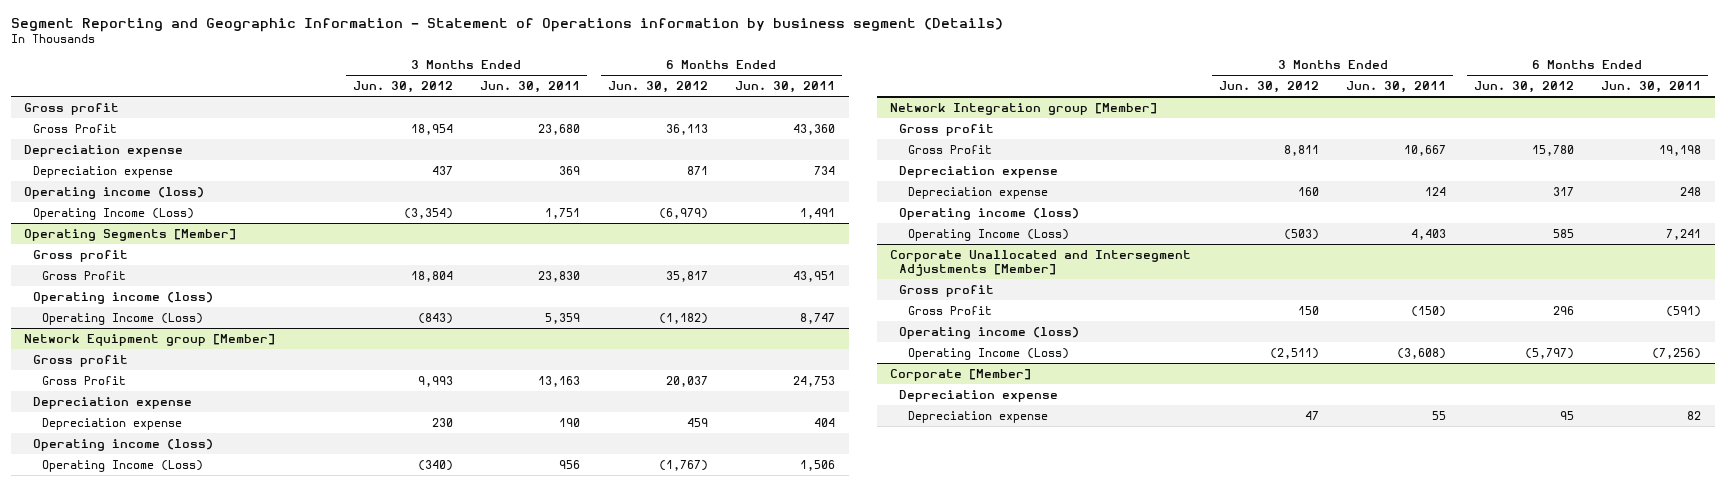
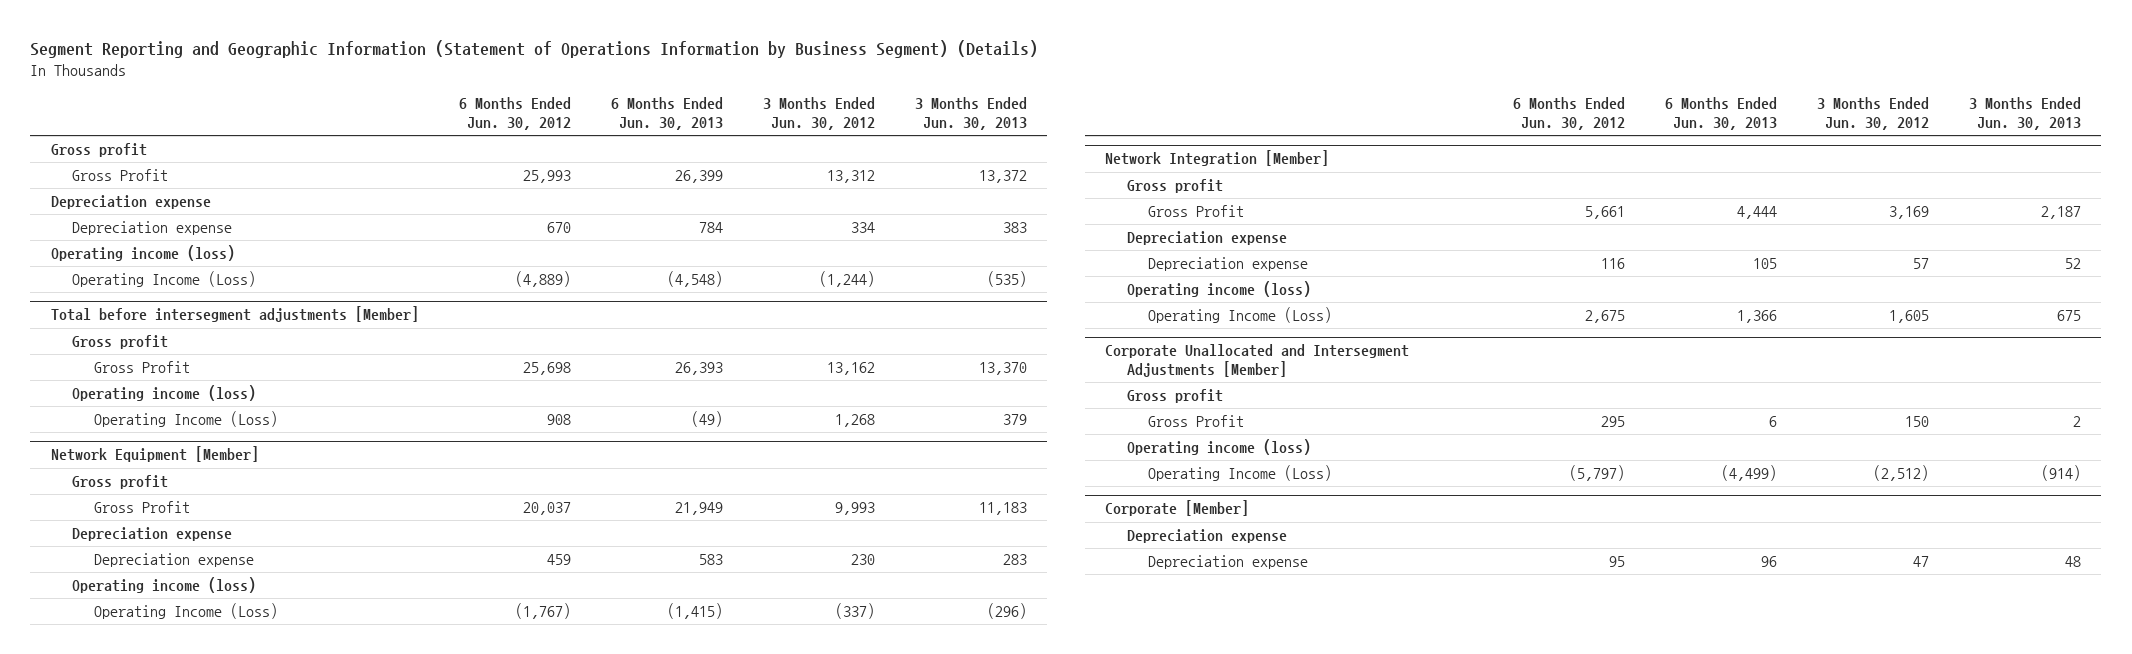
- Segment Reporting and Geographic Information - Statement of Operations information by business segment (Details)
+ Segment Reporting and Geographic Information (Statement of Operations Information by Business Segment) (Details)
- | 3 Months Ended Jun. 30, 2012 | 3 Months Ended Jun. 30, 2011 | 6 Months Ended Jun. 30, 2012 | 6 Months Ended Jun. 30, 2011
+ | 6 Months Ended Jun. 30, 2012 | 6 Months Ended Jun. 30, 2013 | 3 Months Ended Jun. 30, 2012 | 3 Months Ended Jun. 30, 2013
- Gross Profit | 18,954 | 23,680 | 36,113 | 43,360
+ Gross Profit | 25,993 | 26,399 | 13,312 | 13,372
- Depreciation expense | 437 | 369 | 871 | 734
+ Depreciation expense | 670 | 784 | 334 | 383
- Operating Income (Loss) | (3,354) | 1,751 | (6,979) | 1,491
- Operating Segments [Member]
+ Operating Income (Loss) | (4,889) | (4,548) | (1,244) | (535)
+ Total before intersegment adjustments [Member]
- Gross Profit | 18,804 | 23,830 | 35,817 | 43,951
+ Gross Profit | 25,698 | 26,393 | 13,162 | 13,370
- Operating Income (Loss) | (843) | 5,359 | (1,182) | 8,747
- Network Equipment group [Member]
+ Operating Income (Loss) | 908 | (49) | 1,268 | 379
+ Network Equipment [Member]
- Operating Income (Loss) | (340) | 956 | (1,767) | 1,506
- Network Integration group [Member]
+ Operating Income (Loss) | (1,767) | (1,415) | (337) | (296)
+ Network Integration [Member]
- Gross Profit | 8,811 | 10,667 | 15,780 | 19,198
+ Gross Profit | 5,661 | 4,444 | 3,169 | 2,187
- Depreciation expense | 160 | 124 | 317 | 248
+ Depreciation expense | 116 | 105 | 57 | 52
- Operating Income (Loss) | (503) | 4,403 | 585 | 7,241
+ Operating Income (Loss) | 2,675 | 1,366 | 1,605 | 675
@ Corporate Unallocated and Intersegment Adjustments [Member]
- Gross Profit | 150 | (150) | 296 | (591)
+ Gross Profit | 295 | 6 | 150 | 2
- Operating Income (Loss) | (2,511) | (3,608) | (5,797) | (7,256)
+ Operating Income (Loss) | (5,797) | (4,499) | (2,512) | (914)

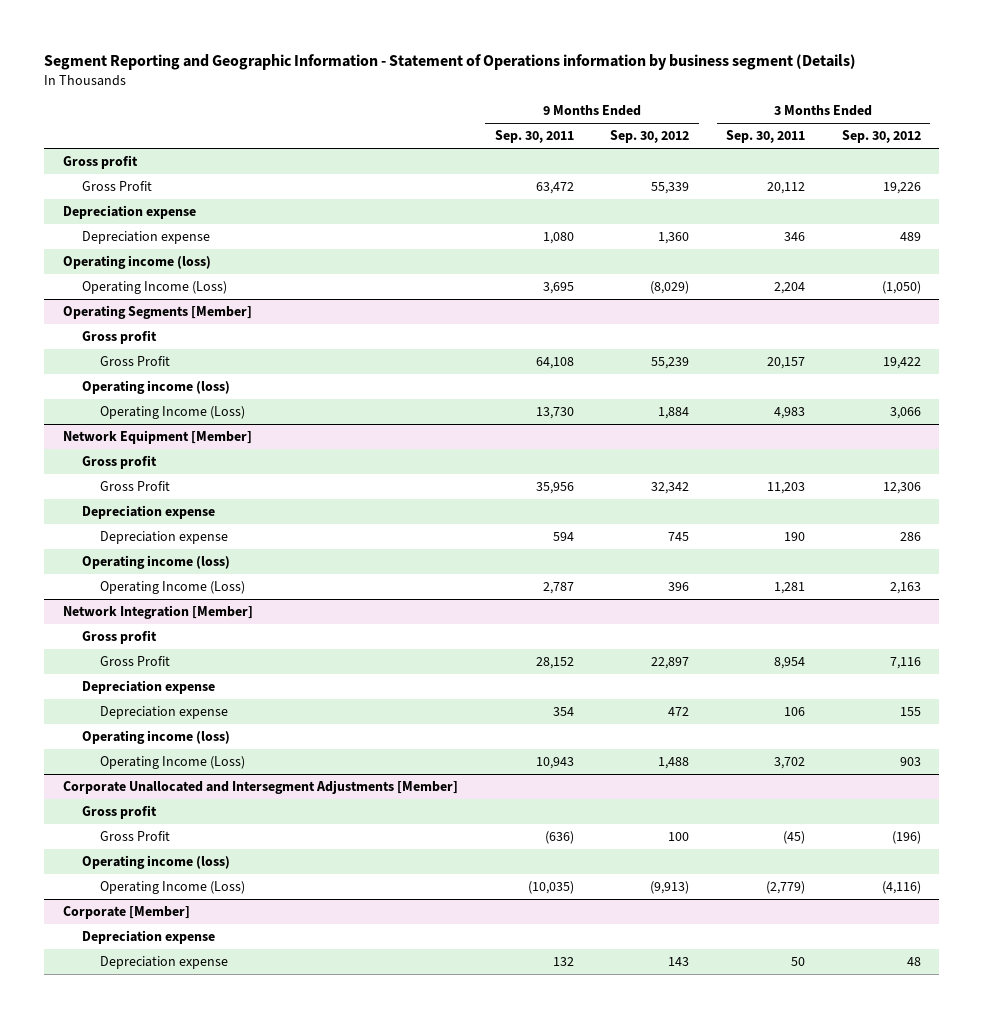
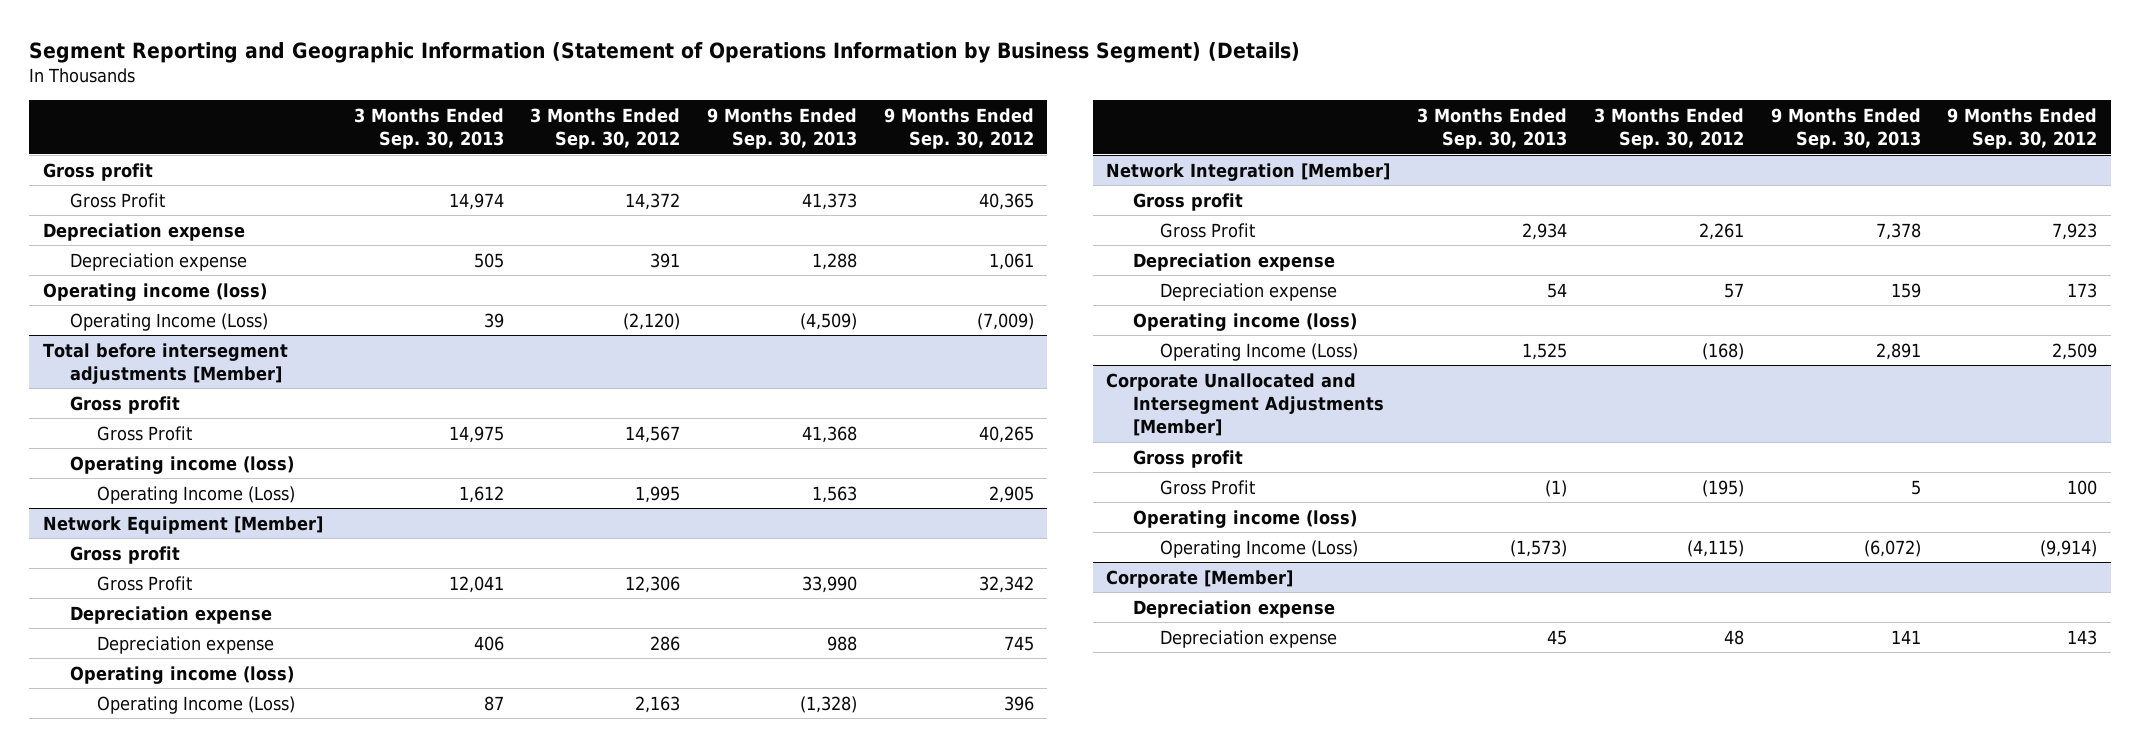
- Segment Reporting and Geographic Information - Statement of Operations information by business segment (Details)
+ Segment Reporting and Geographic Information (Statement of Operations Information by Business Segment) (Details)
- | 9 Months Ended Sep. 30, 2011 | 9 Months Ended Sep. 30, 2012 | 3 Months Ended Sep. 30, 2011 | 3 Months Ended Sep. 30, 2012
+ | 3 Months Ended Sep. 30, 2013 | 3 Months Ended Sep. 30, 2012 | 9 Months Ended Sep. 30, 2013 | 9 Months Ended Sep. 30, 2012
- Gross Profit | 63,472 | 55,339 | 20,112 | 19,226
+ Gross Profit | 14,974 | 14,372 | 41,373 | 40,365
- Depreciation expense | 1,080 | 1,360 | 346 | 489
+ Depreciation expense | 505 | 391 | 1,288 | 1,061
- Operating Income (Loss) | 3,695 | (8,029) | 2,204 | (1,050)
- Operating Segments [Member]
+ Operating Income (Loss) | 39 | (2,120) | (4,509) | (7,009)
+ Total before intersegment adjustments [Member]
- Gross Profit | 64,108 | 55,239 | 20,157 | 19,422
+ Gross Profit | 14,975 | 14,567 | 41,368 | 40,265
- Operating Income (Loss) | 13,730 | 1,884 | 4,983 | 3,066
+ Operating Income (Loss) | 1,612 | 1,995 | 1,563 | 2,905
@ Network Integration [Member]
- Gross Profit | 28,152 | 22,897 | 8,954 | 7,116
+ Gross Profit | 2,934 | 2,261 | 7,378 | 7,923
- Depreciation expense | 354 | 472 | 106 | 155
+ Depreciation expense | 54 | 57 | 159 | 173
- Operating Income (Loss) | 10,943 | 1,488 | 3,702 | 903
+ Operating Income (Loss) | 1,525 | (168) | 2,891 | 2,509
@ Corporate Unallocated and Intersegment Adjustments [Member]
- Gross Profit | (636) | 100 | (45) | (196)
+ Gross Profit | (1) | (195) | 5 | 100
- Operating Income (Loss) | (10,035) | (9,913) | (2,779) | (4,116)
+ Operating Income (Loss) | (1,573) | (4,115) | (6,072) | (9,914)

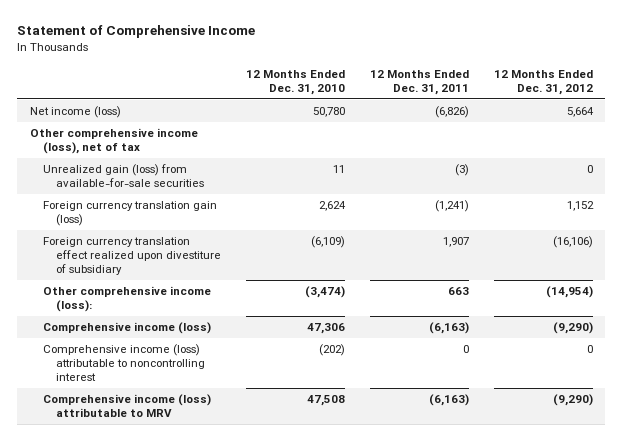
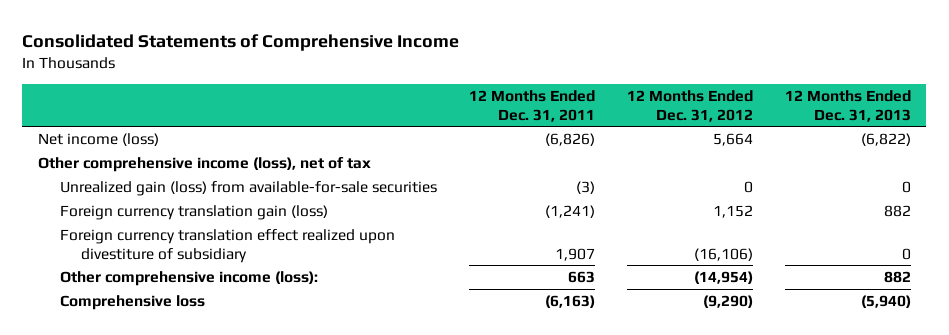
- Statement of Comprehensive Income
+ Consolidated Statements of Comprehensive Income
- | 12 Months Ended Dec. 31, 2010 | 12 Months Ended Dec. 31, 2011 | 12 Months Ended Dec. 31, 2012
+ | 12 Months Ended Dec. 31, 2011 | 12 Months Ended Dec. 31, 2012 | 12 Months Ended Dec. 31, 2013
- Comprehensive income (loss) | 47,306 | (6,163) | (9,290)
- Comprehensive income (loss) attributable to noncontrolling interest | (202) | 0 | 0
- Comprehensive income (loss) attributable to MRV | 47,508 | (6,163) | (9,290)
+ Comprehensive loss | (6,163) | (9,290) | (5,940)

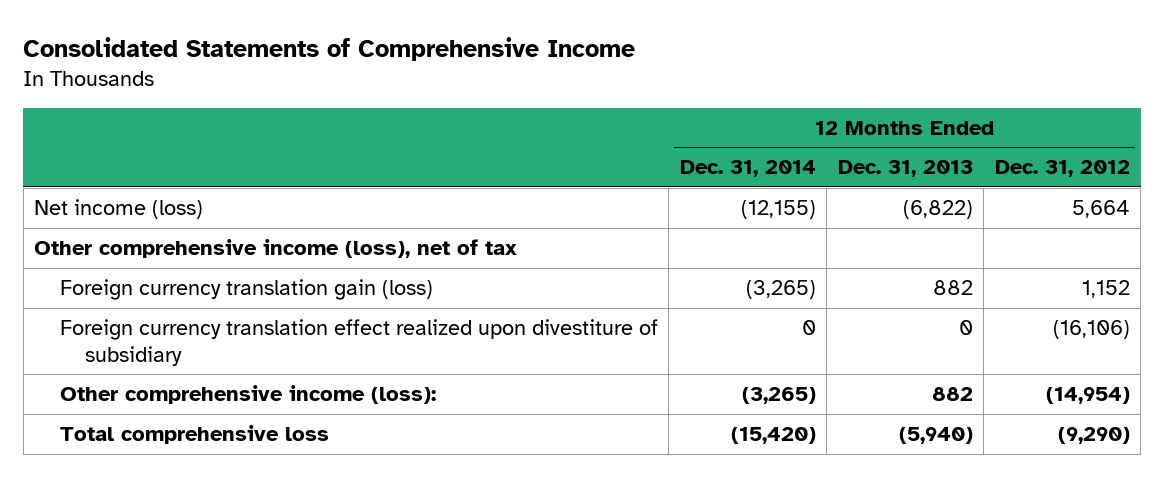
- | 12 Months Ended Dec. 31, 2011 | 12 Months Ended Dec. 31, 2012 | 12 Months Ended Dec. 31, 2013
+ | 12 Months Ended Dec. 31, 2014 | 12 Months Ended Dec. 31, 2013 | 12 Months Ended Dec. 31, 2012
- Unrealized gain (loss) from available-for-sale securities | (3) | 0 | 0
- Comprehensive loss | (6,163) | (9,290) | (5,940)
+ Total comprehensive loss | (15,420) | (5,940) | (9,290)

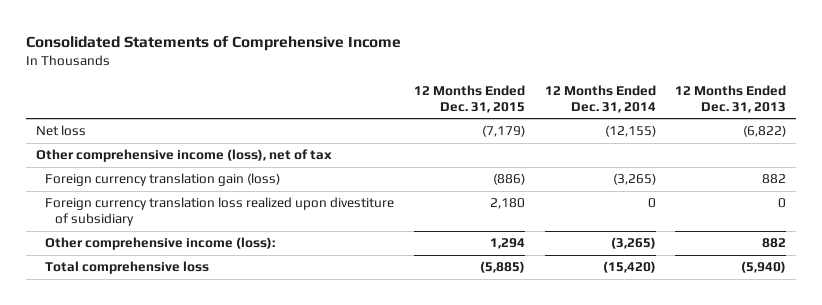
- | 12 Months Ended Dec. 31, 2014 | 12 Months Ended Dec. 31, 2013 | 12 Months Ended Dec. 31, 2012
+ | 12 Months Ended Dec. 31, 2015 | 12 Months Ended Dec. 31, 2014 | 12 Months Ended Dec. 31, 2013
- Net income (loss) | (12,155) | (6,822) | 5,664
+ Net loss | (7,179) | (12,155) | (6,822)
- Foreign currency translation effect realized upon divestiture of subsidiary | 0 | 0 | (16,106)
+ Foreign currency translation loss realized upon divestiture of subsidiary | 2,180 | 0 | 0

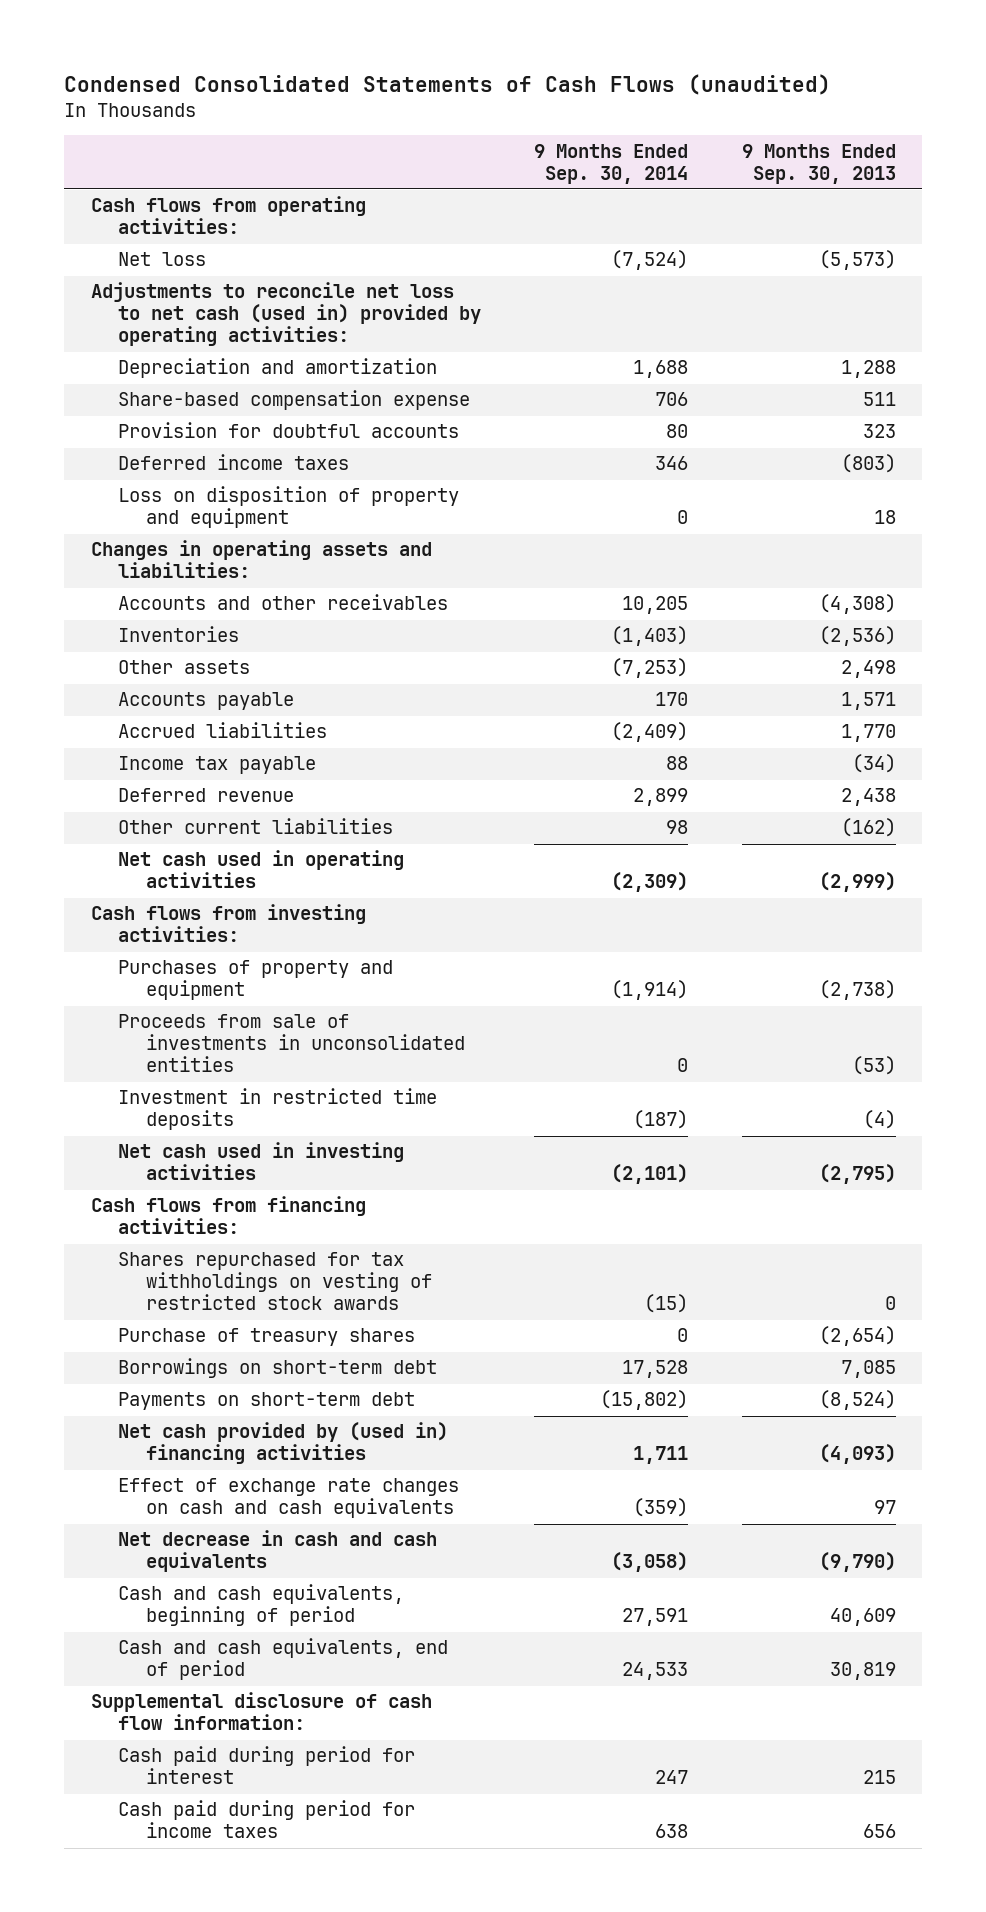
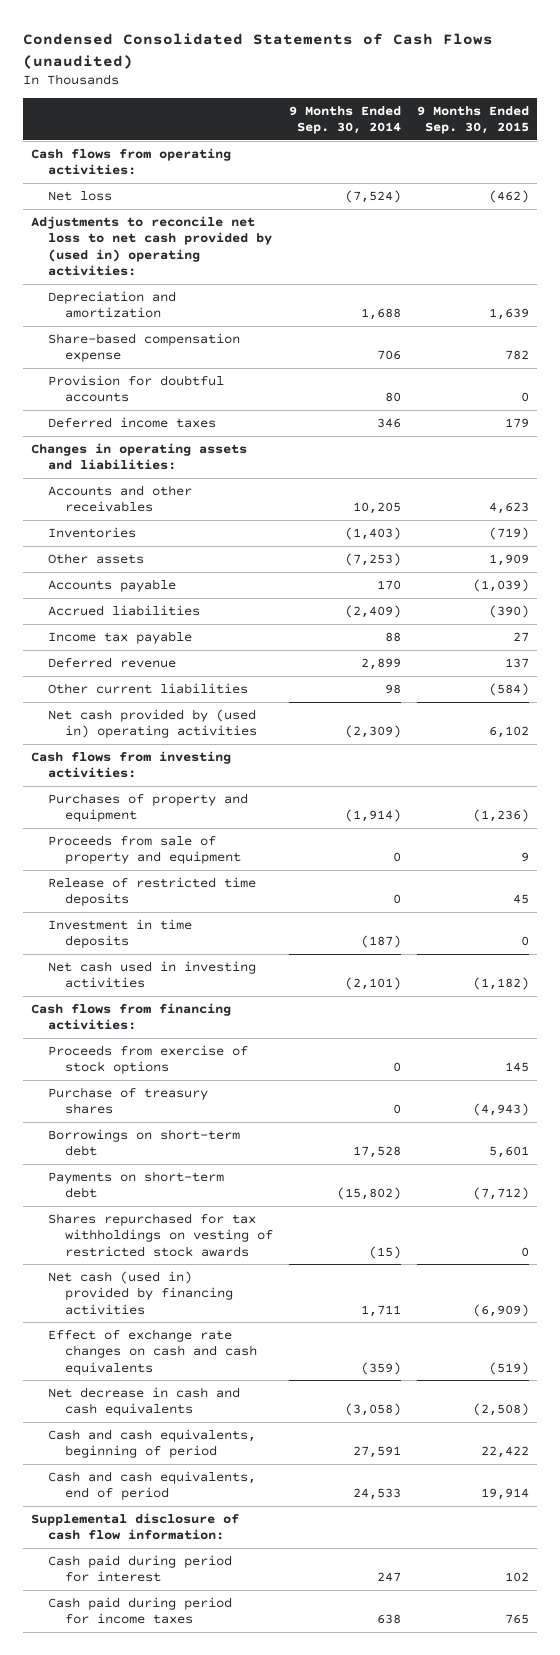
- | 9 Months Ended Sep. 30, 2014 | 9 Months Ended Sep. 30, 2013
+ | 9 Months Ended Sep. 30, 2014 | 9 Months Ended Sep. 30, 2015
- Adjustments to reconcile net loss to net cash (used in) provided by operating activities:
+ Adjustments to reconcile net loss to net cash provided by (used in) operating activities:
- Loss on disposition of property and equipment | 0 | 18
- Net cash used in operating activities | (2,309) | (2,999)
+ Net cash provided by (used in) operating activities | (2,309) | 6,102
- Proceeds from sale of investments in unconsolidated entities | 0 | (53)
- Investment in restricted time deposits | (187) | (4)
+ Proceeds from sale of property and equipment | 0 | 9
+ Release of restricted time deposits | 0 | 45
+ Investment in time deposits | (187) | 0
+ Proceeds from exercise of stock options | 0 | 145
- Net cash provided by (used in) financing activities | 1,711 | (4,093)
moved down: Shares repurchased for tax withholdings on vesting of restricted stock awards | (15) | 0
+ Net cash (used in) provided by financing activities | 1,711 | (6,909)

